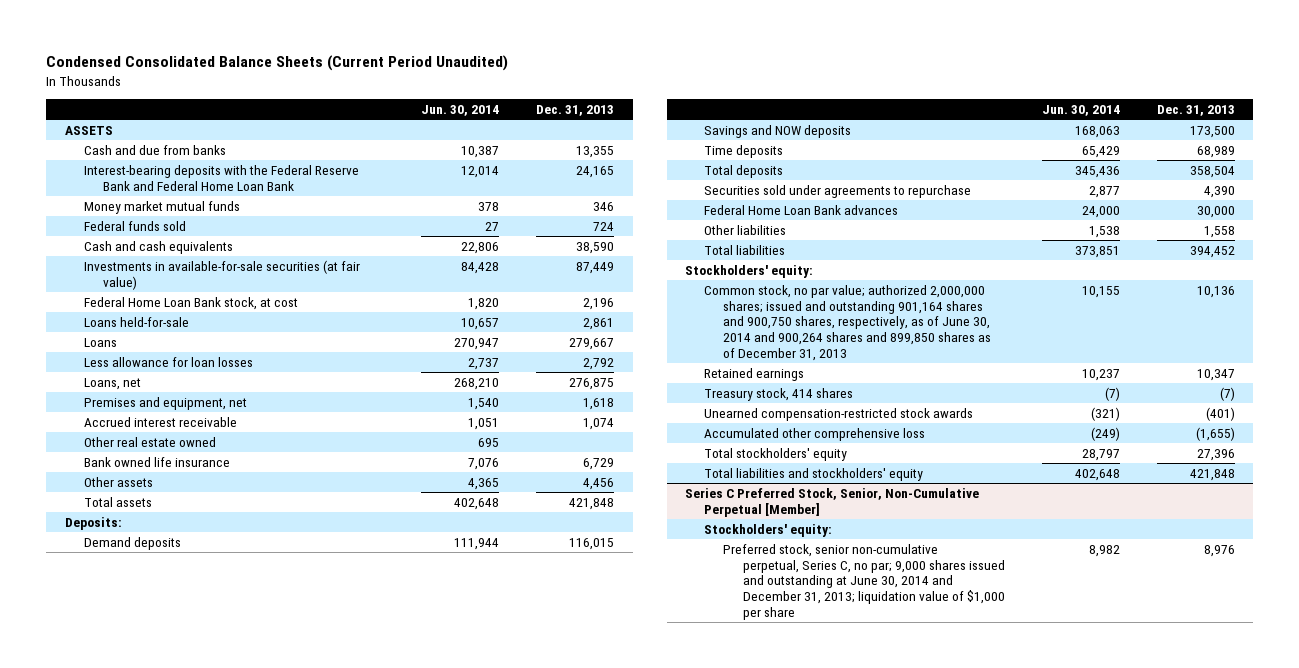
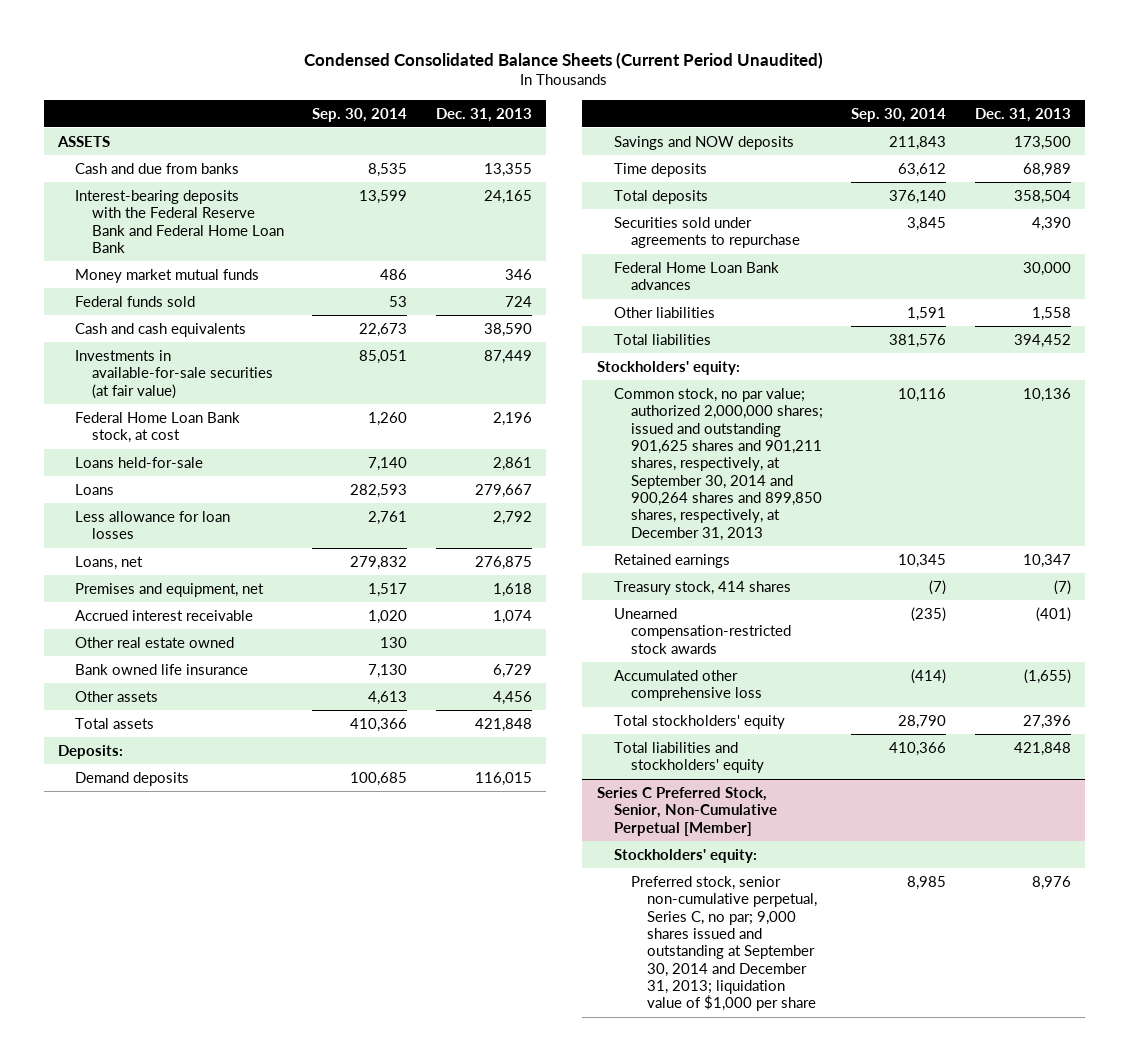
- | Jun. 30, 2014 | Dec. 31, 2013
+ | Sep. 30, 2014 | Dec. 31, 2013
- Common stock, no par value; authorized 2,000,000 shares; issued and outstanding 901,164 shares and 900,750 shares, respectively, as of June 30, 2014 and 900,264 shares and 899,850 shares as of December 31, 2013 | 10,155 | 10,136
+ Common stock, no par value; authorized 2,000,000 shares; issued and outstanding 901,625 shares and 901,211 shares, respectively, at September 30, 2014 and 900,264 shares and 899,850 shares, respectively, at December 31, 2013 | 10,116 | 10,136
@ Series C Preferred Stock, Senior, Non-Cumulative Perpetual [Member]
- Preferred stock, senior non-cumulative perpetual, Series C, no par; 9,000 shares issued and outstanding at June 30, 2014 and December 31, 2013; liquidation value of $1,000 per share | 8,982 | 8,976
+ Preferred stock, senior non-cumulative perpetual, Series C, no par; 9,000 shares issued and outstanding at September 30, 2014 and December 31, 2013; liquidation value of $1,000 per share | 8,985 | 8,976

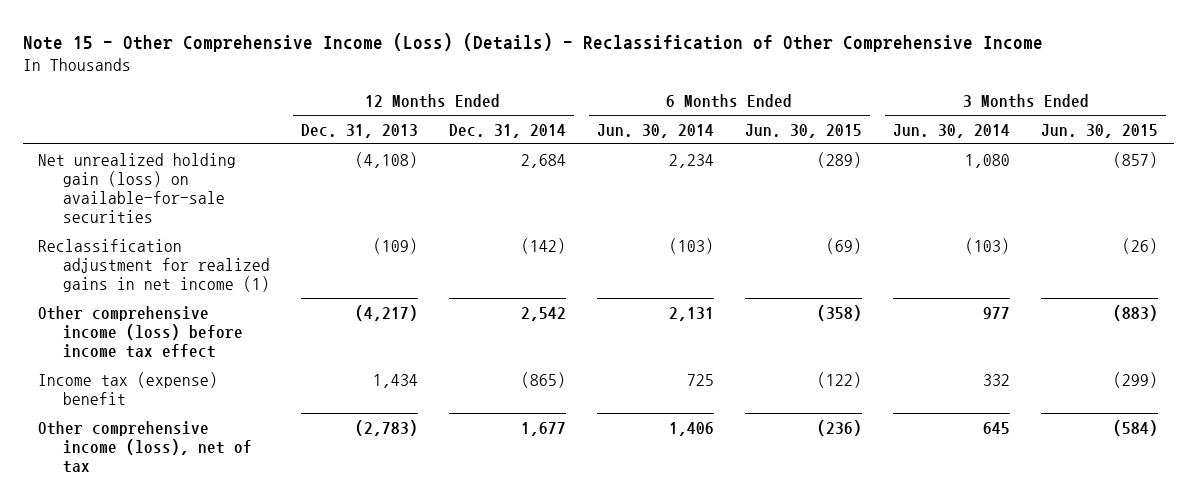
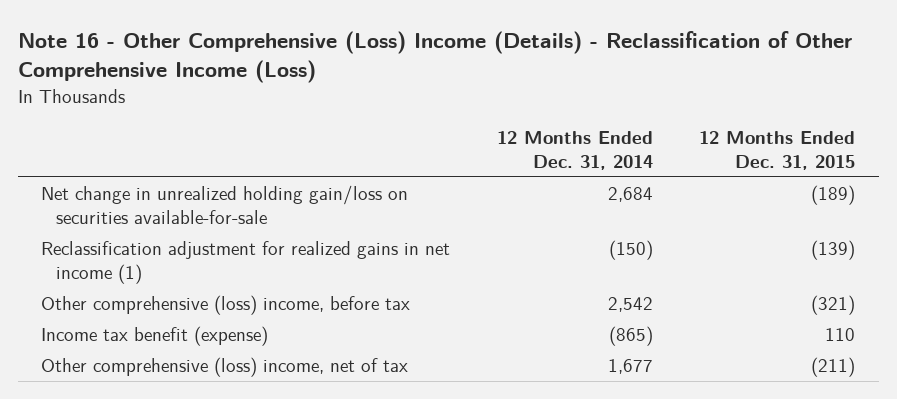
- Note 15 - Other Comprehensive Income (Loss) (Details) - Reclassification of Other Comprehensive Income
+ Note 16 - Other Comprehensive (Loss) Income (Details) - Reclassification of Other Comprehensive Income (Loss)
- | 12 Months Ended Dec. 31, 2013 | 12 Months Ended Dec. 31, 2014 | 6 Months Ended Jun. 30, 2014 | 6 Months Ended Jun. 30, 2015 | 3 Months Ended Jun. 30, 2014 | 3 Months Ended Jun. 30, 2015
+ | 12 Months Ended Dec. 31, 2014 | 12 Months Ended Dec. 31, 2015
- Net unrealized holding gain (loss) on available-for-sale securities | (4,108) | 2,684 | 2,234 | (289) | 1,080 | (857)
- Reclassification adjustment for realized gains in net income (1) | (109) | (142) | (103) | (69) | (103) | (26)
- Other comprehensive income (loss) before income tax effect | (4,217) | 2,542 | 2,131 | (358) | 977 | (883)
- Income tax (expense) benefit | 1,434 | (865) | 725 | (122) | 332 | (299)
- Other comprehensive income (loss), net of tax | (2,783) | 1,677 | 1,406 | (236) | 645 | (584)
+ Net change in unrealized holding gain/loss on securities available-for-sale | 2,684 | (189)
+ Reclassification adjustment for realized gains in net income (1) | (150) | (139)
+ Other comprehensive (loss) income, before tax | 2,542 | (321)
+ Income tax benefit (expense) | (865) | 110
+ Other comprehensive (loss) income, net of tax | 1,677 | (211)

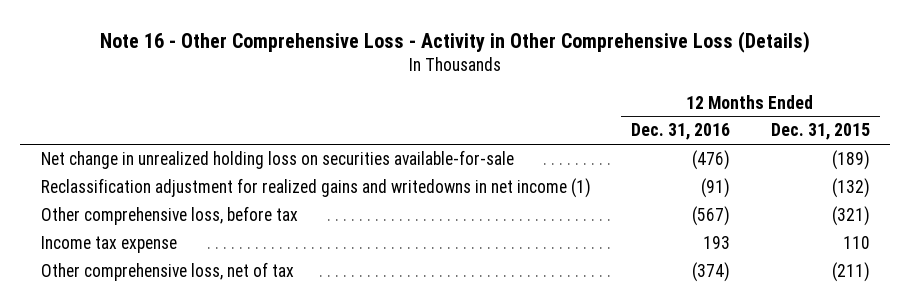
- Note 16 - Other Comprehensive (Loss) Income (Details) - Reclassification of Other Comprehensive Income (Loss)
+ Note 16 - Other Comprehensive Loss - Activity in Other Comprehensive Loss (Details)
- | 12 Months Ended Dec. 31, 2014 | 12 Months Ended Dec. 31, 2015
+ | 12 Months Ended Dec. 31, 2016 | 12 Months Ended Dec. 31, 2015
- Net change in unrealized holding gain/loss on securities available-for-sale | 2,684 | (189)
- Reclassification adjustment for realized gains in net income (1) | (150) | (139)
- Other comprehensive (loss) income, before tax | 2,542 | (321)
- Income tax benefit (expense) | (865) | 110
- Other comprehensive (loss) income, net of tax | 1,677 | (211)
+ Net change in unrealized holding loss on securities available-for-sale | (476) | (189)
+ Reclassification adjustment for realized gains and writedowns in net income (1) | (91) | (132)
+ Other comprehensive loss, before tax | (567) | (321)
+ Income tax expense | 193 | 110
+ Other comprehensive loss, net of tax | (374) | (211)

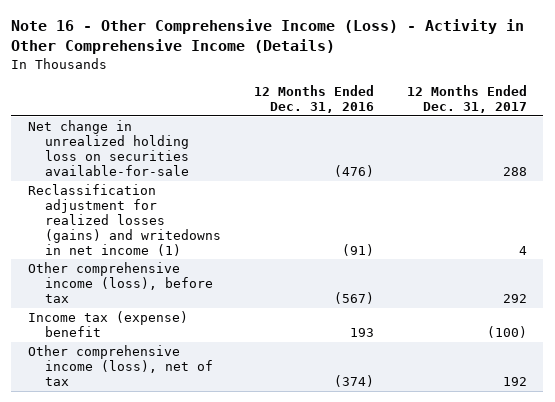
- Note 16 - Other Comprehensive Loss - Activity in Other Comprehensive Loss (Details)
+ Note 16 - Other Comprehensive Income (Loss) - Activity in Other Comprehensive Income (Details)
- | 12 Months Ended Dec. 31, 2016 | 12 Months Ended Dec. 31, 2015
+ | 12 Months Ended Dec. 31, 2016 | 12 Months Ended Dec. 31, 2017
- Reclassification adjustment for realized gains and writedowns in net income (1) | (91) | (132)
- Other comprehensive loss, before tax | (567) | (321)
- Income tax expense | 193 | 110
- Other comprehensive loss, net of tax | (374) | (211)
+ Reclassification adjustment for realized losses (gains) and writedowns in net income (1) | (91) | 4
+ Other comprehensive income (loss), before tax | (567) | 292
+ Income tax (expense) benefit | 193 | (100)
+ Other comprehensive income (loss), net of tax | (374) | 192

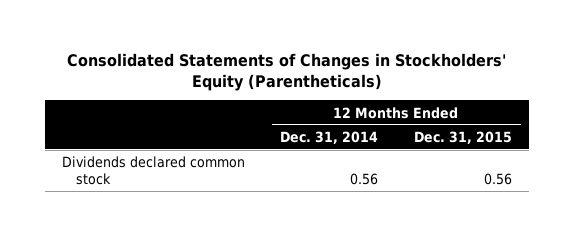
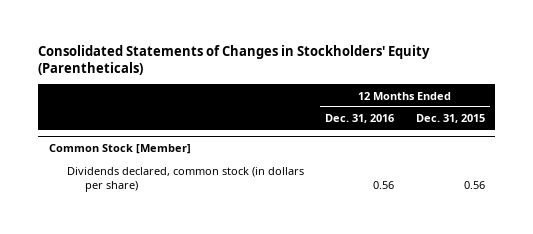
- | 12 Months Ended Dec. 31, 2014 | 12 Months Ended Dec. 31, 2015
+ | 12 Months Ended Dec. 31, 2016 | 12 Months Ended Dec. 31, 2015
- Dividends declared common stock | 0.56 | 0.56
+ Common Stock [Member]
+ Dividends declared, common stock (in dollars per share) | 0.56 | 0.56

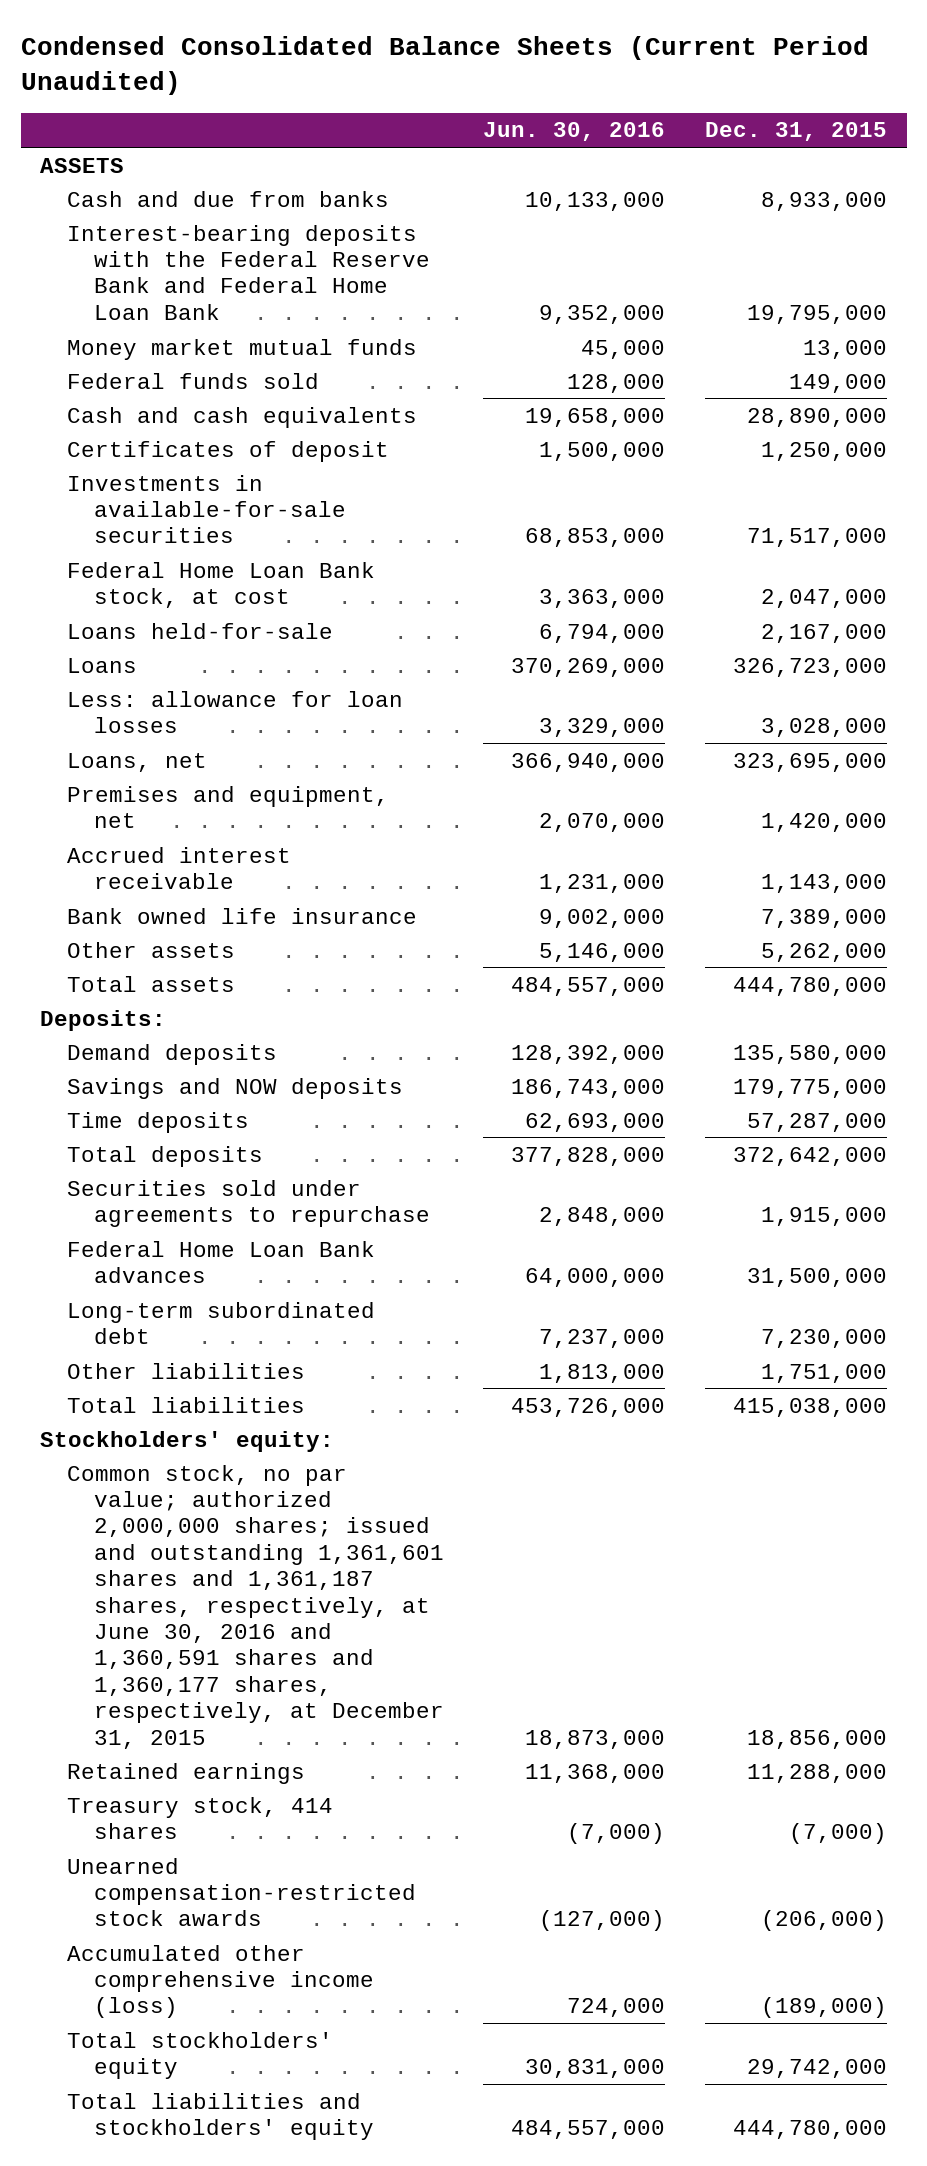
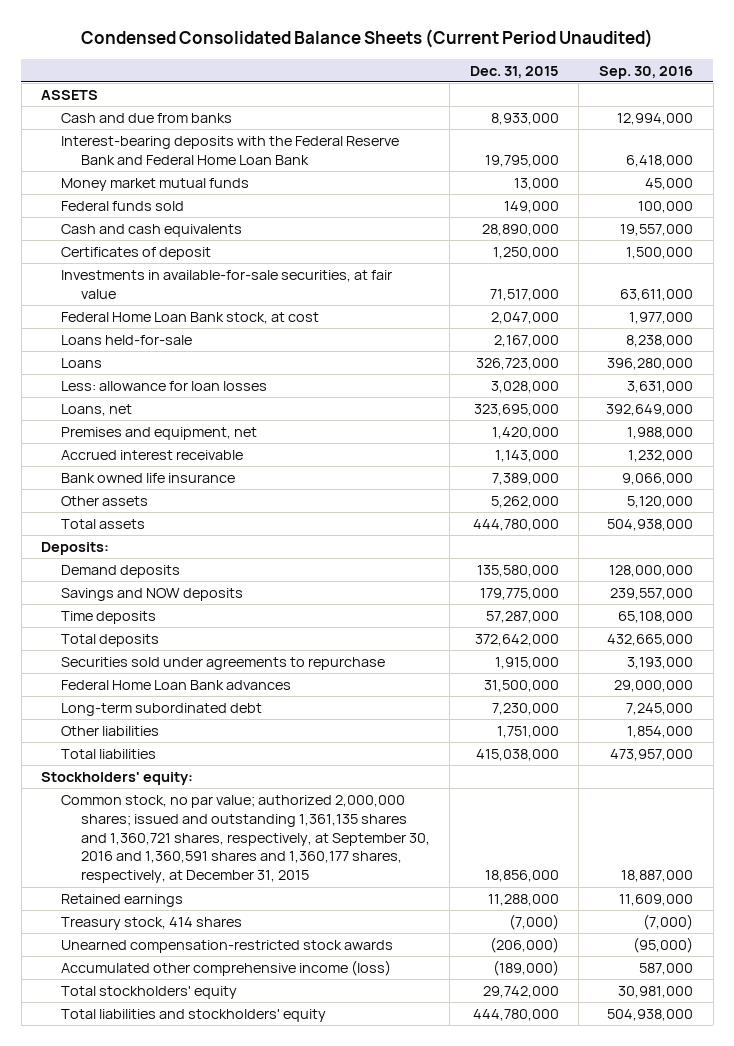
- | Jun. 30, 2016 | Dec. 31, 2015
+ | Dec. 31, 2015 | Sep. 30, 2016
- Investments in available-for-sale securities | 68,853,000 | 71,517,000
+ Investments in available-for-sale securities, at fair value | 71,517,000 | 63,611,000
- Common stock, no par value; authorized 2,000,000 shares; issued and outstanding 1,361,601 shares and 1,361,187 shares, respectively, at June 30, 2016 and 1,360,591 shares and 1,360,177 shares, respectively, at December 31, 2015 | 18,873,000 | 18,856,000
+ Common stock, no par value; authorized 2,000,000 shares; issued and outstanding 1,361,135 shares and 1,360,721 shares, respectively, at September 30, 2016 and 1,360,591 shares and 1,360,177 shares, respectively, at December 31, 2015 | 18,856,000 | 18,887,000

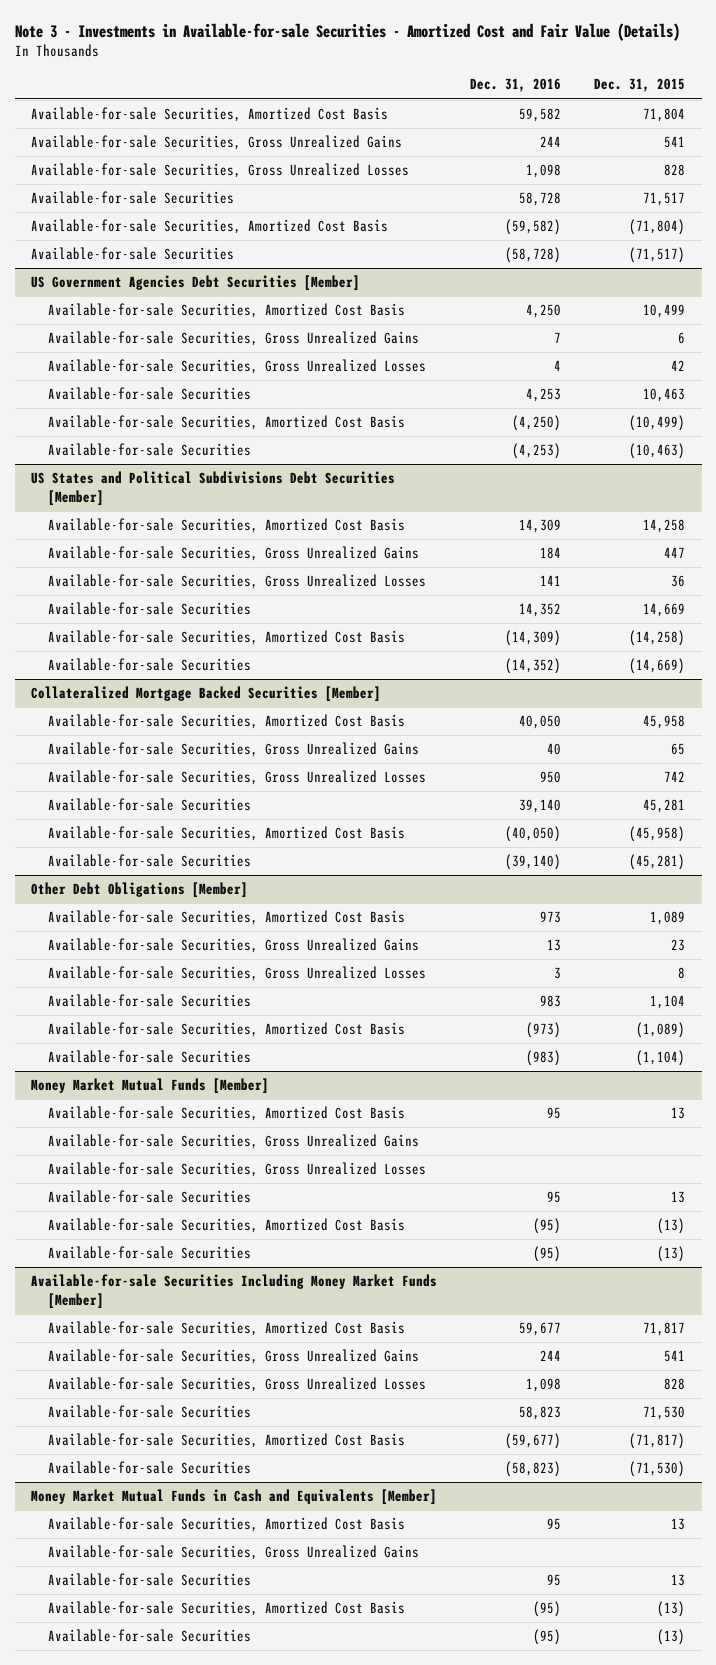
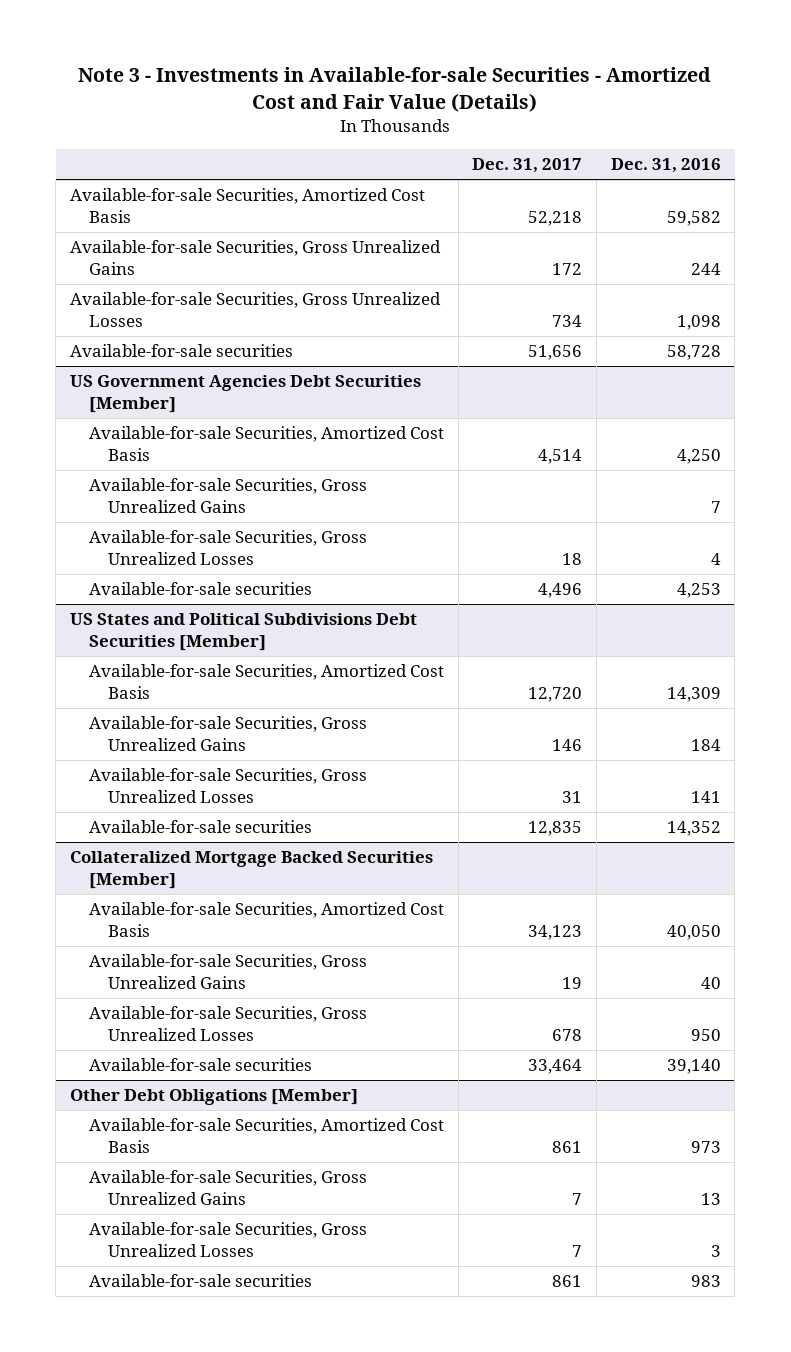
- | Dec. 31, 2016 | Dec. 31, 2015
+ | Dec. 31, 2017 | Dec. 31, 2016
- Available-for-sale Securities | 58,728 | 71,517
- Available-for-sale Securities, Amortized Cost Basis | (59,582) | (71,804)
- Available-for-sale Securities | (58,728) | (71,517)
+ Available-for-sale securities | 51,656 | 58,728
@ US Government Agencies Debt Securities [Member]
- Available-for-sale Securities | 4,253 | 10,463
- Available-for-sale Securities, Amortized Cost Basis | (4,250) | (10,499)
- Available-for-sale Securities | (4,253) | (10,463)
+ Available-for-sale securities | 4,496 | 4,253
@ US States and Political Subdivisions Debt Securities [Member]
- Available-for-sale Securities | 14,352 | 14,669
- Available-for-sale Securities, Amortized Cost Basis | (14,309) | (14,258)
- Available-for-sale Securities | (14,352) | (14,669)
+ Available-for-sale securities | 12,835 | 14,352
@ Collateralized Mortgage Backed Securities [Member]
- Available-for-sale Securities | 39,140 | 45,281
- Available-for-sale Securities, Amortized Cost Basis | (40,050) | (45,958)
- Available-for-sale Securities | (39,140) | (45,281)
+ Available-for-sale securities | 33,464 | 39,140
@ Other Debt Obligations [Member]
- Available-for-sale Securities | 983 | 1,104
- Available-for-sale Securities, Amortized Cost Basis | (973) | (1,089)
- Available-for-sale Securities | (983) | (1,104)
- Money Market Mutual Funds [Member]
- Available-for-sale Securities, Amortized Cost Basis | 95 | 13
- Available-for-sale Securities, Gross Unrealized Gains
- Available-for-sale Securities, Gross Unrealized Losses
- Available-for-sale Securities | 95 | 13
- Available-for-sale Securities, Amortized Cost Basis | (95) | (13)
- Available-for-sale Securities | (95) | (13)
- Available-for-sale Securities Including Money Market Funds [Member]
- Available-for-sale Securities, Amortized Cost Basis | 59,677 | 71,817
- Available-for-sale Securities, Gross Unrealized Gains | 244 | 541
- Available-for-sale Securities, Gross Unrealized Losses | 1,098 | 828
- Available-for-sale Securities | 58,823 | 71,530
- Available-for-sale Securities, Amortized Cost Basis | (59,677) | (71,817)
- Available-for-sale Securities | (58,823) | (71,530)
- Money Market Mutual Funds in Cash and Equivalents [Member]
- Available-for-sale Securities, Amortized Cost Basis | 95 | 13
- Available-for-sale Securities, Gross Unrealized Gains
- Available-for-sale Securities | 95 | 13
- Available-for-sale Securities, Amortized Cost Basis | (95) | (13)
- Available-for-sale Securities | (95) | (13)
@ Other Debt Obligations [Member]
+ Available-for-sale securities | 861 | 983

